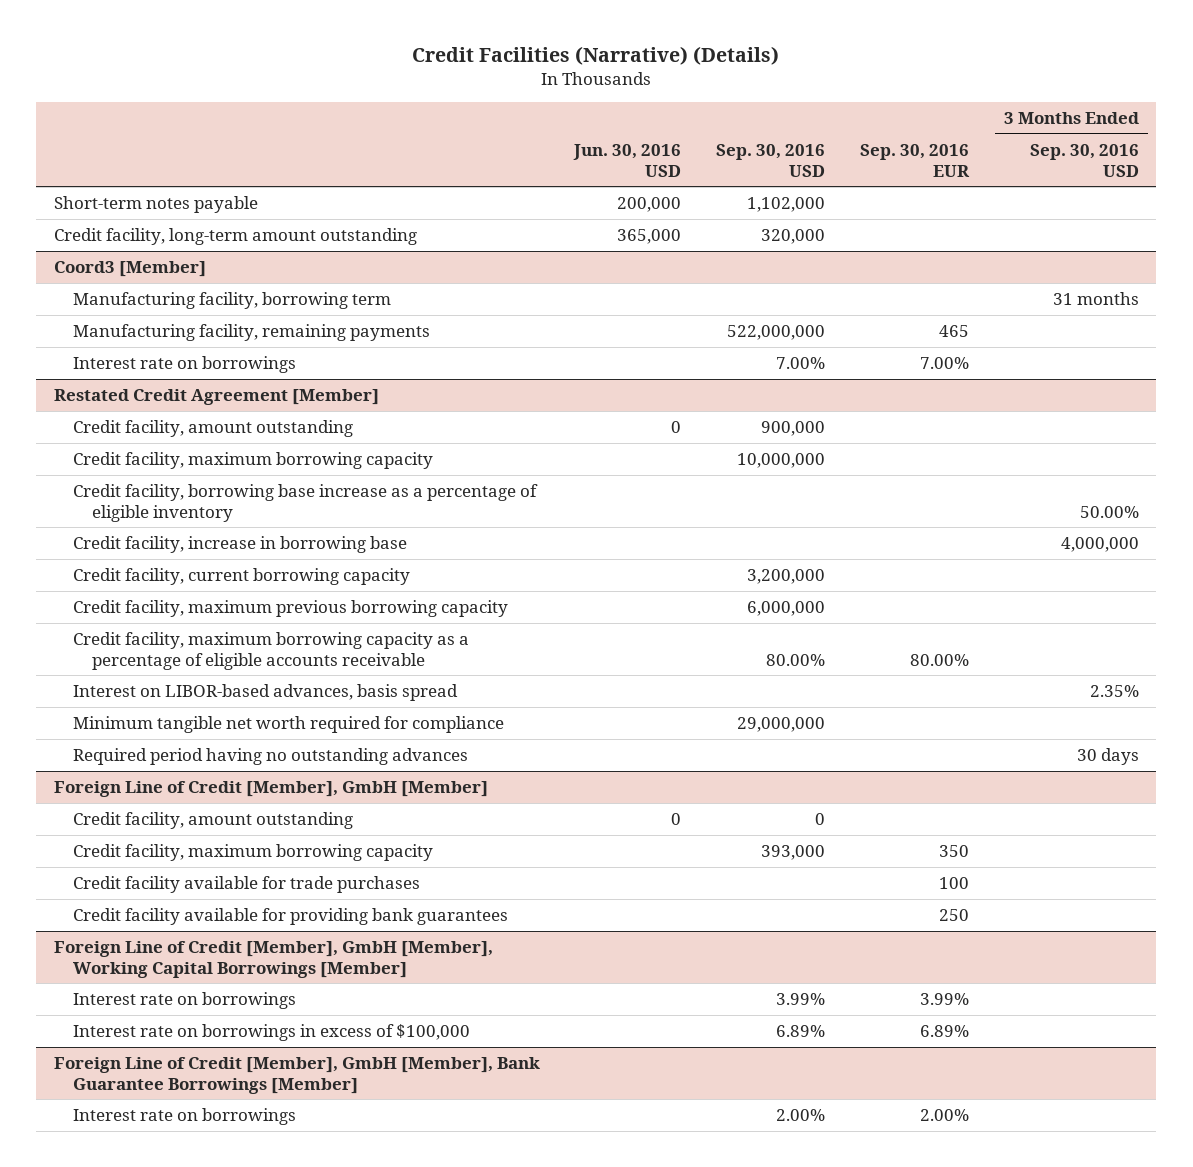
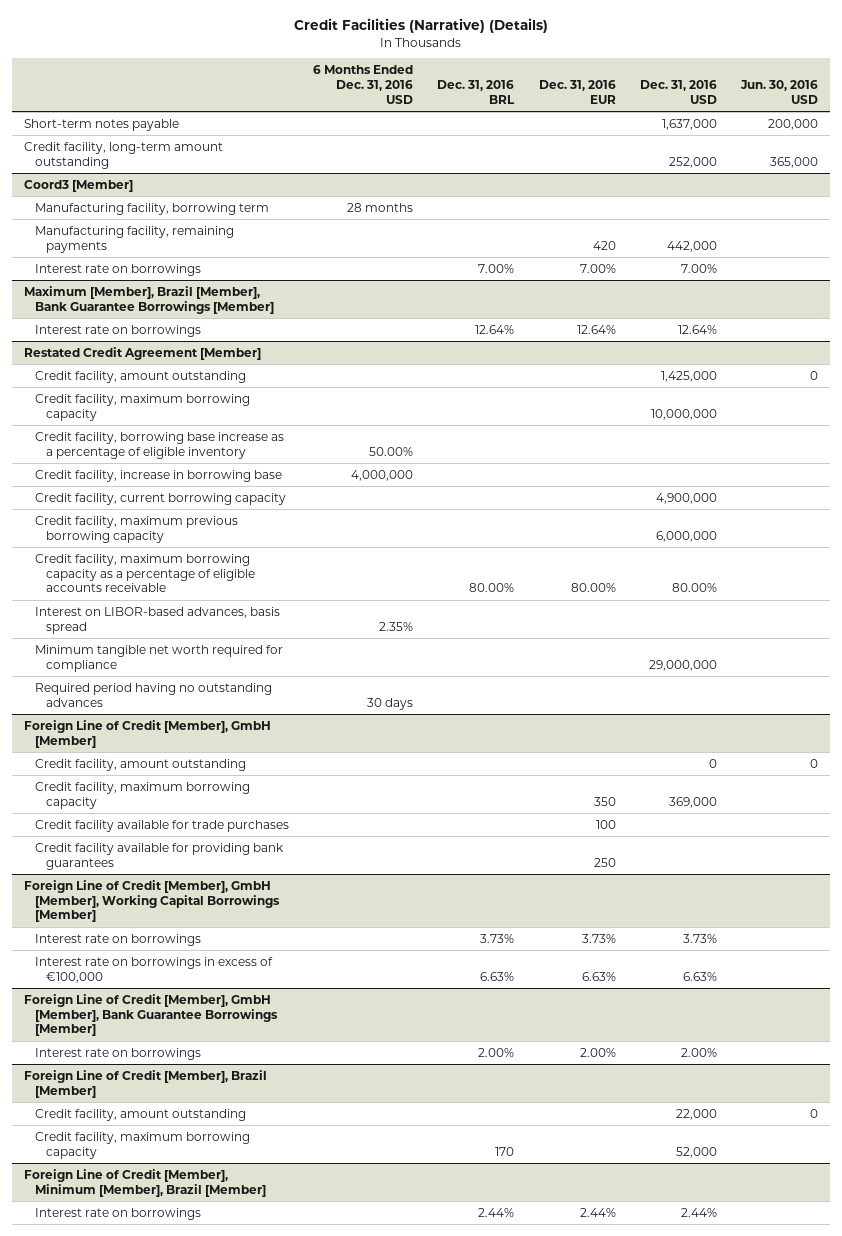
- | Jun. 30, 2016 USD | Sep. 30, 2016 USD | Sep. 30, 2016 EUR | 3 Months Ended Sep. 30, 2016 USD
+ | 6 Months Ended Dec. 31, 2016 USD | Dec. 31, 2016 BRL | Dec. 31, 2016 EUR | Dec. 31, 2016 USD | Jun. 30, 2016 USD
+ Maximum [Member], Brazil [Member], Bank Guarantee Borrowings [Member]
+ Interest rate on borrowings | | 12.64% | 12.64% | 12.64% |
@ Foreign Line of Credit [Member], GmbH [Member], Working Capital Borrowings [Member]
- Interest rate on borrowings in excess of $100,000 | | 6.89% | 6.89% |
+ Interest rate on borrowings in excess of €100,000 | | 6.63% | 6.63% | 6.63% |
+ Foreign Line of Credit [Member], Brazil [Member]
+ Credit facility, amount outstanding | | | | 22,000 | 0
+ Credit facility, maximum borrowing capacity | | 170 | | 52,000 |
+ Foreign Line of Credit [Member], Minimum [Member], Brazil [Member]
+ Interest rate on borrowings | | 2.44% | 2.44% | 2.44% |

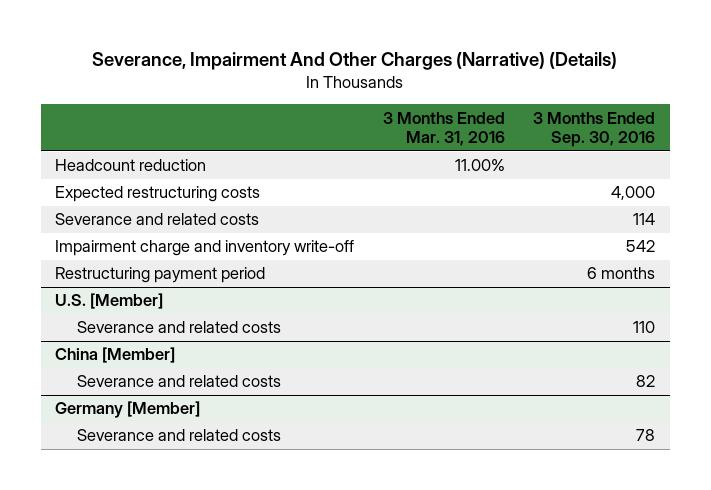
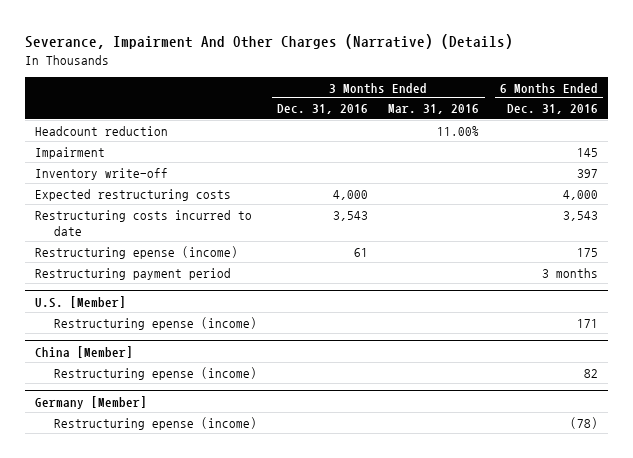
- | 3 Months Ended Mar. 31, 2016 | 3 Months Ended Sep. 30, 2016
+ | 3 Months Ended Dec. 31, 2016 | 3 Months Ended Mar. 31, 2016 | 6 Months Ended Dec. 31, 2016
+ Impairment | | | 145
+ Inventory write-off | | | 397
- Severance and related costs | | 114
- Impairment charge and inventory write-off | | 542
+ Restructuring costs incurred to date | 3,543 | | 3,543
+ Restructuring epense (income) | 61 | | 175
@ U.S. [Member]
- Severance and related costs | | 110
+ Restructuring epense (income) | | | 171
@ China [Member]
- Severance and related costs | | 82
+ Restructuring epense (income) | | | 82
@ Germany [Member]
- Severance and related costs | | 78
+ Restructuring epense (income) | | | (78)

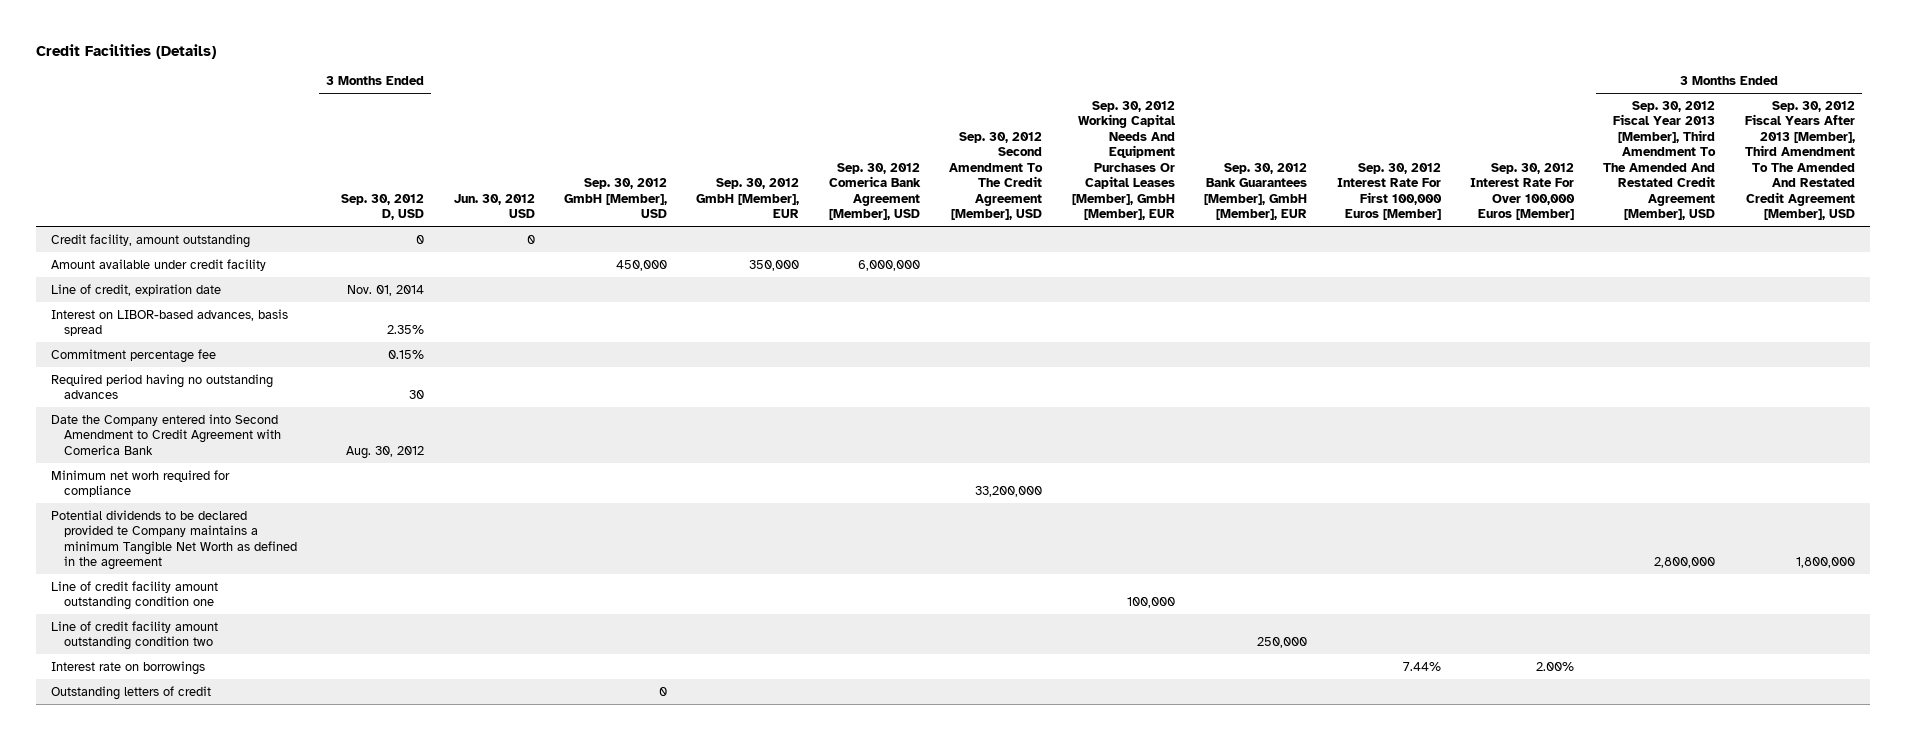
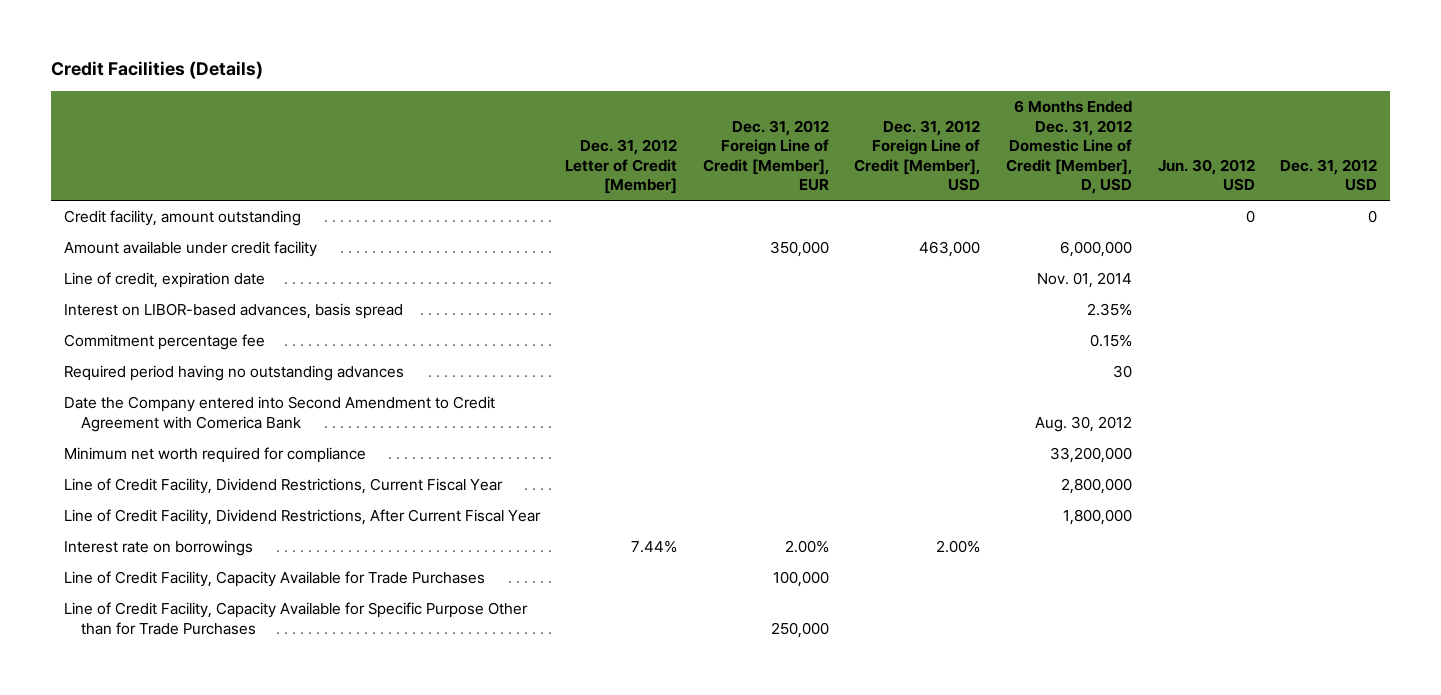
- | 3 Months Ended Sep. 30, 2012 D, USD | Jun. 30, 2012 USD | Sep. 30, 2012 GmbH [Member], USD | Sep. 30, 2012 GmbH [Member], EUR | Sep. 30, 2012 Comerica Bank Agreement [Member], USD | Sep. 30, 2012 Second Amendment To The Credit Agreement [Member], USD | Sep. 30, 2012 Working Capital Needs And Equipment Purchases Or Capital Leases [Member], GmbH [Member], EUR | Sep. 30, 2012 Bank Guarantees [Member], GmbH [Member], EUR | Sep. 30, 2012 Interest Rate For First 100,000 Euros [Member] | Sep. 30, 2012 Interest Rate For Over 100,000 Euros [Member] | 3 Months Ended Sep. 30, 2012 Fiscal Year 2013 [Member], Third Amendment To The Amended And Restated Credit Agreement [Member], USD | 3 Months Ended Sep. 30, 2012 Fiscal Years After 2013 [Member], Third Amendment To The Amended And Restated Credit Agreement [Member], USD
+ | Dec. 31, 2012 Letter of Credit [Member] | Dec. 31, 2012 Foreign Line of Credit [Member], EUR | Dec. 31, 2012 Foreign Line of Credit [Member], USD | 6 Months Ended Dec. 31, 2012 Domestic Line of Credit [Member], D, USD | Jun. 30, 2012 USD | Dec. 31, 2012 USD
- Minimum net worh required for compliance | | | | | | 33,200,000 | | | | | |
- Potential dividends to be declared provided te Company maintains a minimum Tangible Net Worth as defined in the agreement | | | | | | | | | | | 2,800,000 | 1,800,000
- Line of credit facility amount outstanding condition one | | | | | | | 100,000 | | | | |
- Line of credit facility amount outstanding condition two | | | | | | | | 250,000 | | | |
+ Minimum net worth required for compliance | | | | 33,200,000 | |
+ Line of Credit Facility, Dividend Restrictions, Current Fiscal Year | | | | 2,800,000 | |
+ Line of Credit Facility, Dividend Restrictions, After Current Fiscal Year | | | | 1,800,000 | |
- Outstanding letters of credit | | | 0 | | | | | | | | |
+ Line of Credit Facility, Capacity Available for Trade Purchases | | 100,000 | | | |
+ Line of Credit Facility, Capacity Available for Specific Purpose Other than for Trade Purchases | | 250,000 | | | |

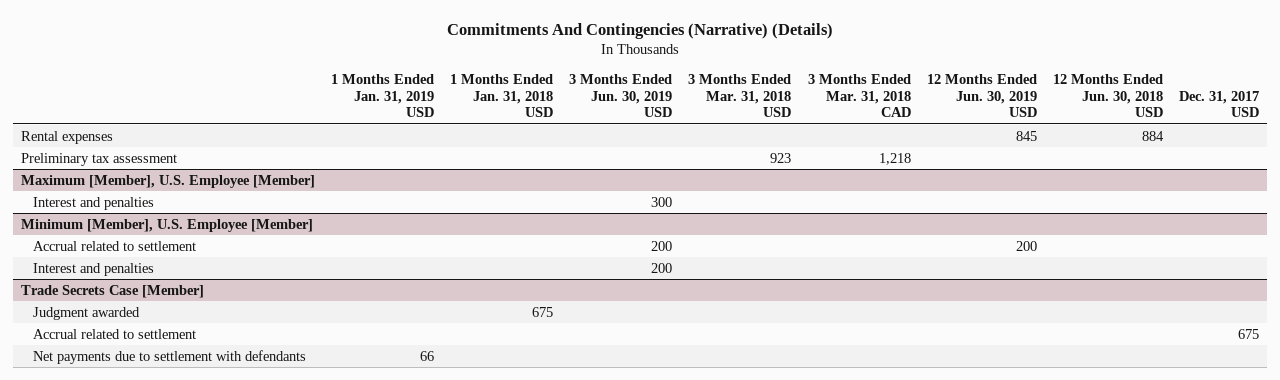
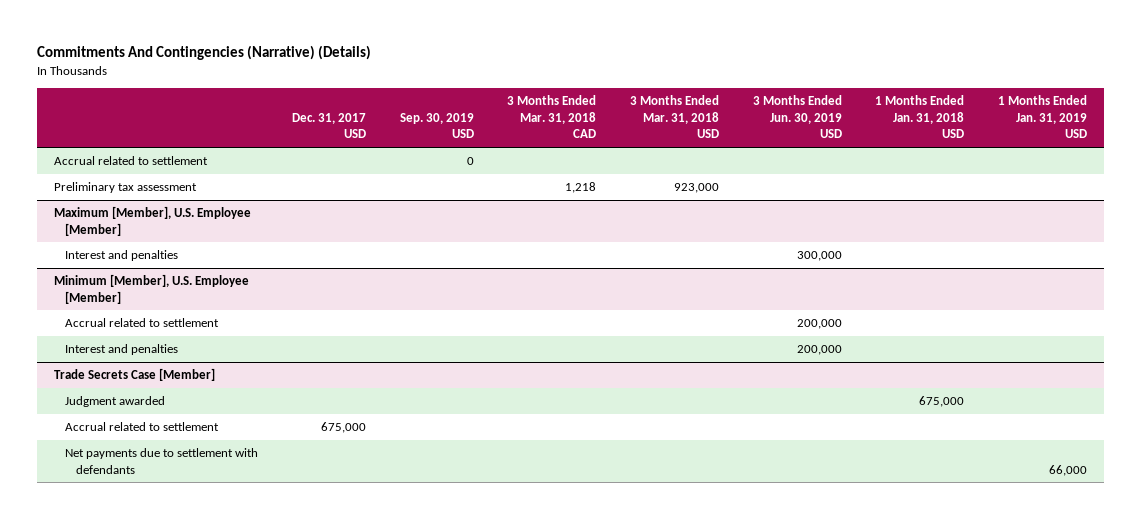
- | 1 Months Ended Jan. 31, 2019 USD | 1 Months Ended Jan. 31, 2018 USD | 3 Months Ended Jun. 30, 2019 USD | 3 Months Ended Mar. 31, 2018 USD | 3 Months Ended Mar. 31, 2018 CAD | 12 Months Ended Jun. 30, 2019 USD | 12 Months Ended Jun. 30, 2018 USD | Dec. 31, 2017 USD
+ | Dec. 31, 2017 USD | Sep. 30, 2019 USD | 3 Months Ended Mar. 31, 2018 CAD | 3 Months Ended Mar. 31, 2018 USD | 3 Months Ended Jun. 30, 2019 USD | 1 Months Ended Jan. 31, 2018 USD | 1 Months Ended Jan. 31, 2019 USD
- Rental expenses | | | | | | 845 | 884 |
- Preliminary tax assessment | | | | 923 | 1,218 | | |
+ Accrual related to settlement | | 0 | | | | |
+ Preliminary tax assessment | | | 1,218 | 923,000 | | |
@ Maximum [Member], U.S. Employee [Member]
- Interest and penalties | | | 300 | | | | |
+ Interest and penalties | | | | | 300,000 | |
@ Minimum [Member], U.S. Employee [Member]
- Accrual related to settlement | | | 200 | | | 200 | |
- Interest and penalties | | | 200 | | | | |
+ Accrual related to settlement | | | | | 200,000 | |
+ Interest and penalties | | | | | 200,000 | |
@ Trade Secrets Case [Member]
- Judgment awarded | | 675 | | | | | |
- Accrual related to settlement | | | | | | | | 675
- Net payments due to settlement with defendants | 66 | | | | | | |
+ Judgment awarded | | | | | | 675,000 |
+ Accrual related to settlement | 675,000 | | | | | |
+ Net payments due to settlement with defendants | | | | | | | 66,000

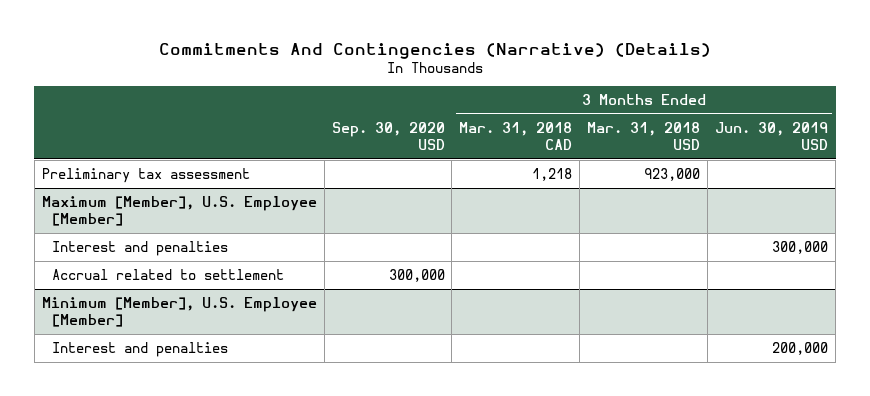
- | Dec. 31, 2017 USD | Sep. 30, 2019 USD | 3 Months Ended Mar. 31, 2018 CAD | 3 Months Ended Mar. 31, 2018 USD | 3 Months Ended Jun. 30, 2019 USD | 1 Months Ended Jan. 31, 2018 USD | 1 Months Ended Jan. 31, 2019 USD
+ | Sep. 30, 2020 USD | 3 Months Ended Mar. 31, 2018 CAD | 3 Months Ended Mar. 31, 2018 USD | 3 Months Ended Jun. 30, 2019 USD
- Accrual related to settlement | | 0 | | | | |
@ Maximum [Member], U.S. Employee [Member]
+ Accrual related to settlement | 300,000 | | |
@ Minimum [Member], U.S. Employee [Member]
- Accrual related to settlement | | | | | 200,000 | |
- Trade Secrets Case [Member]
- Judgment awarded | | | | | | 675,000 |
- Accrual related to settlement | 675,000 | | | | | |
- Net payments due to settlement with defendants | | | | | | | 66,000

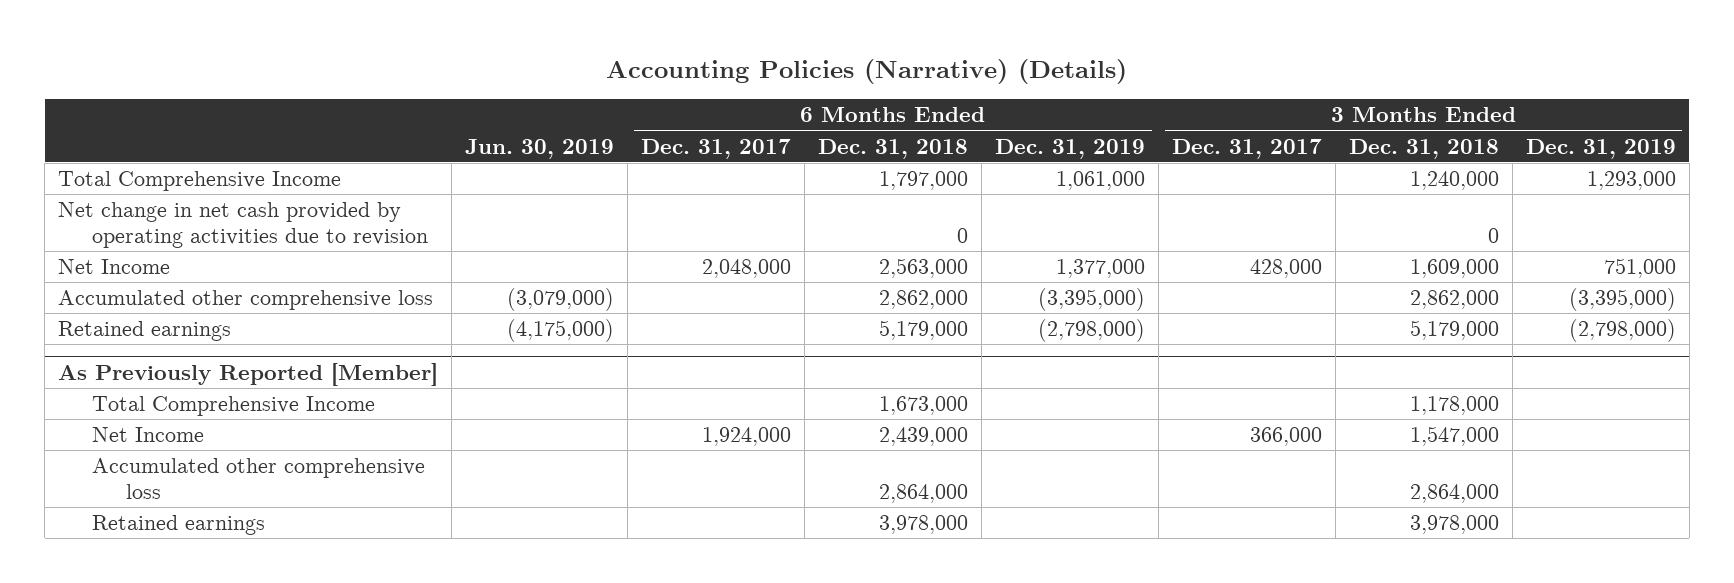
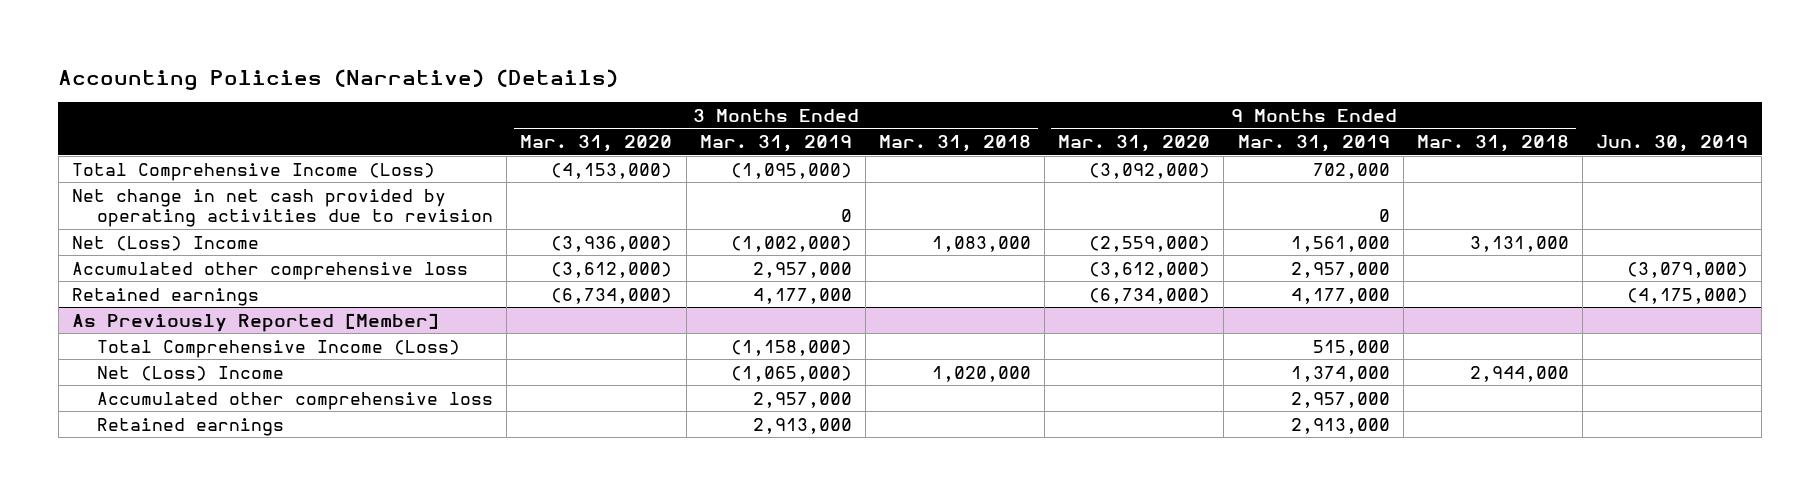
- | Jun. 30, 2019 | 6 Months Ended Dec. 31, 2017 | 6 Months Ended Dec. 31, 2018 | 6 Months Ended Dec. 31, 2019 | 3 Months Ended Dec. 31, 2017 | 3 Months Ended Dec. 31, 2018 | 3 Months Ended Dec. 31, 2019
+ | 3 Months Ended Mar. 31, 2020 | 3 Months Ended Mar. 31, 2019 | 3 Months Ended Mar. 31, 2018 | 9 Months Ended Mar. 31, 2020 | 9 Months Ended Mar. 31, 2019 | 9 Months Ended Mar. 31, 2018 | Jun. 30, 2019
- Total Comprehensive Income | | | 1,797,000 | 1,061,000 | | 1,240,000 | 1,293,000
+ Total Comprehensive Income (Loss) | (4,153,000) | (1,095,000) | | (3,092,000) | 702,000 | |
- Net Income | | 2,048,000 | 2,563,000 | 1,377,000 | 428,000 | 1,609,000 | 751,000
+ Net (Loss) Income | (3,936,000) | (1,002,000) | 1,083,000 | (2,559,000) | 1,561,000 | 3,131,000 |
@ As Previously Reported [Member]
- Total Comprehensive Income | | | 1,673,000 | | | 1,178,000 |
- Net Income | | 1,924,000 | 2,439,000 | | 366,000 | 1,547,000 |
+ Total Comprehensive Income (Loss) | | (1,158,000) | | | 515,000 | |
+ Net (Loss) Income | | (1,065,000) | 1,020,000 | | 1,374,000 | 2,944,000 |

